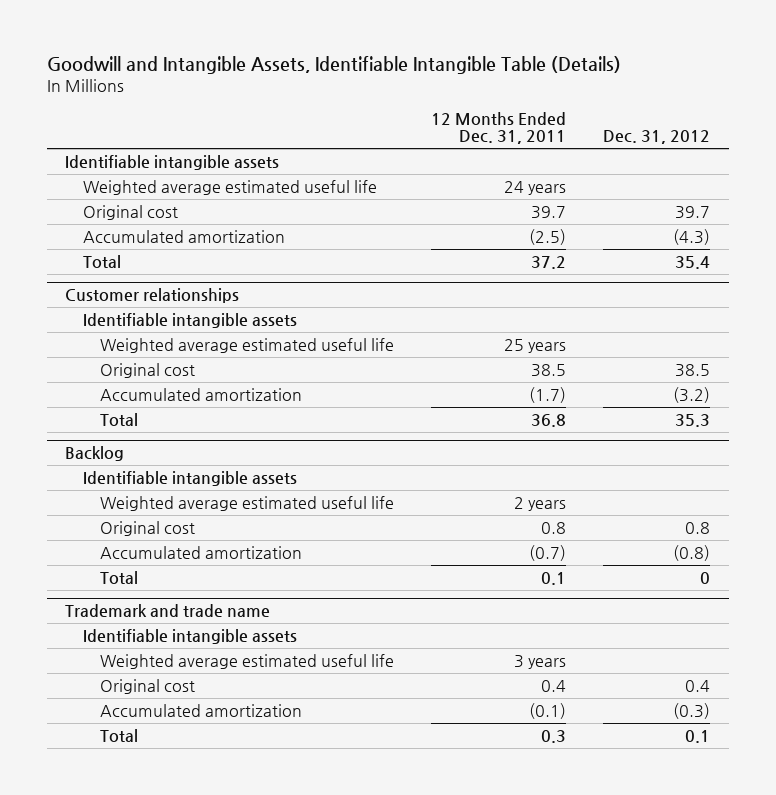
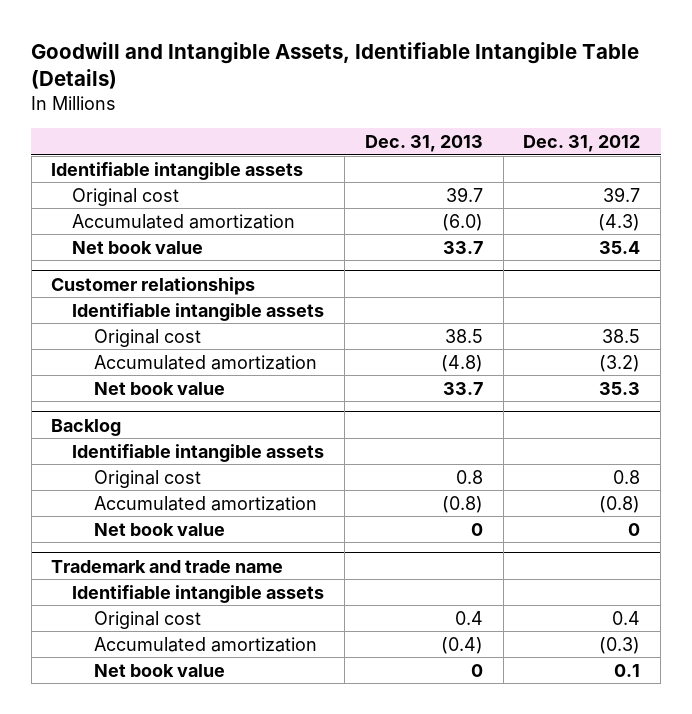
- | 12 Months Ended Dec. 31, 2011 | Dec. 31, 2012
+ | Dec. 31, 2013 | Dec. 31, 2012
- Weighted average estimated useful life | 24 years |
- Total | 37.2 | 35.4
+ Net book value | 33.7 | 35.4
@ Customer relationships
- Weighted average estimated useful life | 25 years |
- Total | 36.8 | 35.3
+ Net book value | 33.7 | 35.3
@ Backlog
- Weighted average estimated useful life | 2 years |
- Total | 0.1 | 0
+ Net book value | 0 | 0
@ Trademark and trade name
- Weighted average estimated useful life | 3 years |
- Total | 0.3 | 0.1
+ Net book value | 0 | 0.1

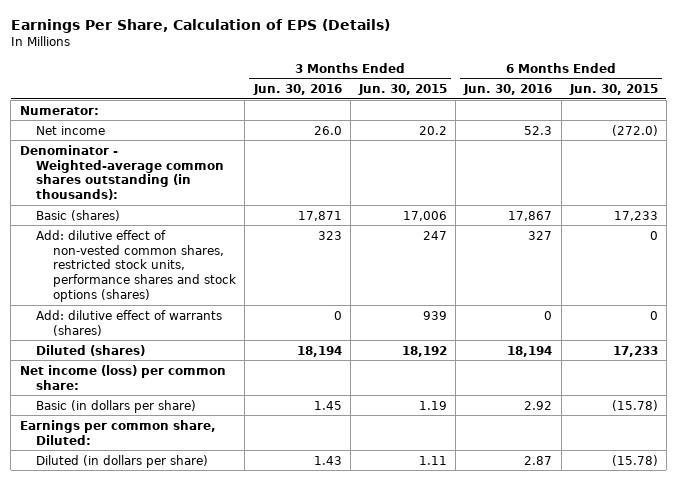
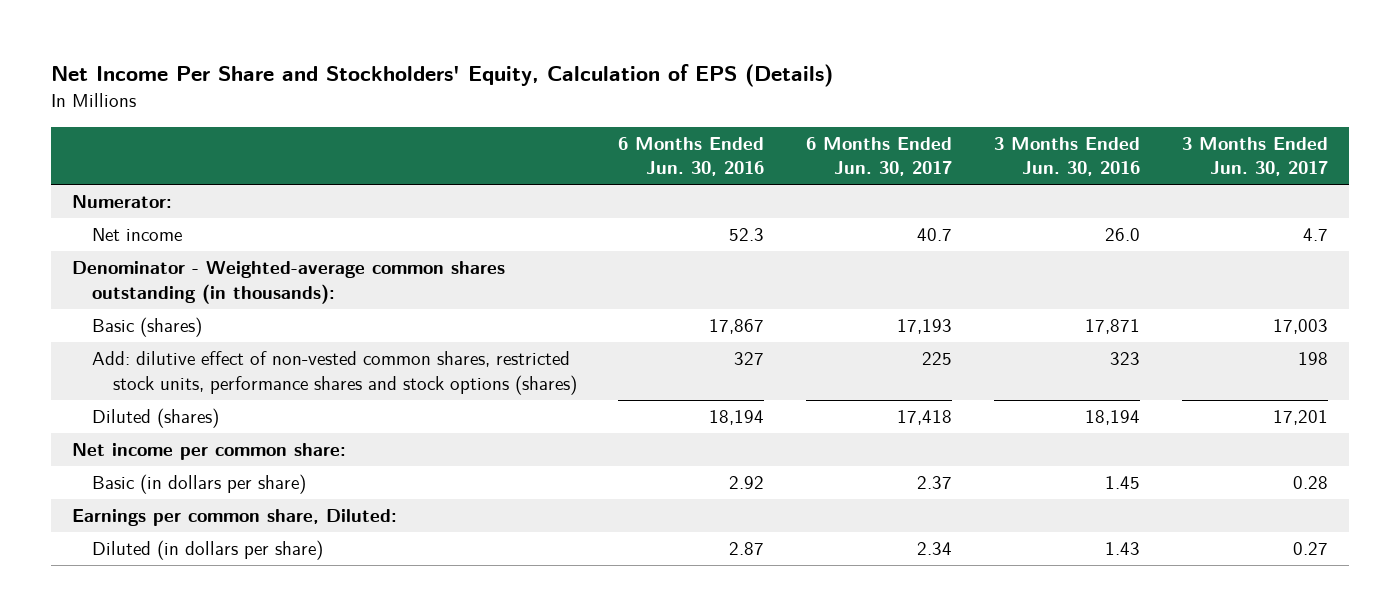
- Earnings Per Share, Calculation of EPS (Details)
+ Net Income Per Share and Stockholders' Equity, Calculation of EPS (Details)
- | 3 Months Ended Jun. 30, 2016 | 3 Months Ended Jun. 30, 2015 | 6 Months Ended Jun. 30, 2016 | 6 Months Ended Jun. 30, 2015
+ | 6 Months Ended Jun. 30, 2016 | 6 Months Ended Jun. 30, 2017 | 3 Months Ended Jun. 30, 2016 | 3 Months Ended Jun. 30, 2017
- Add: dilutive effect of warrants (shares) | 0 | 939 | 0 | 0
- Net income (loss) per common share:
+ Net income per common share:

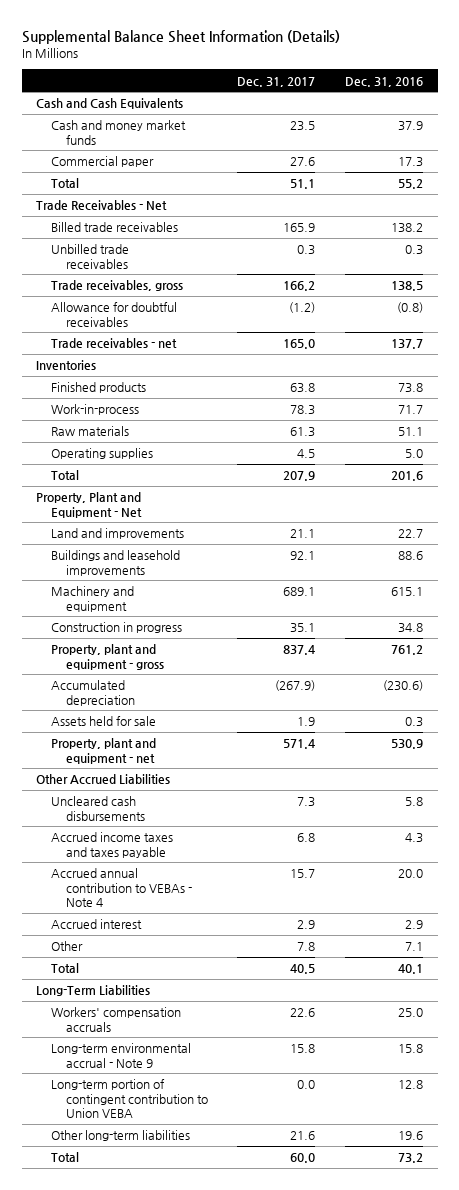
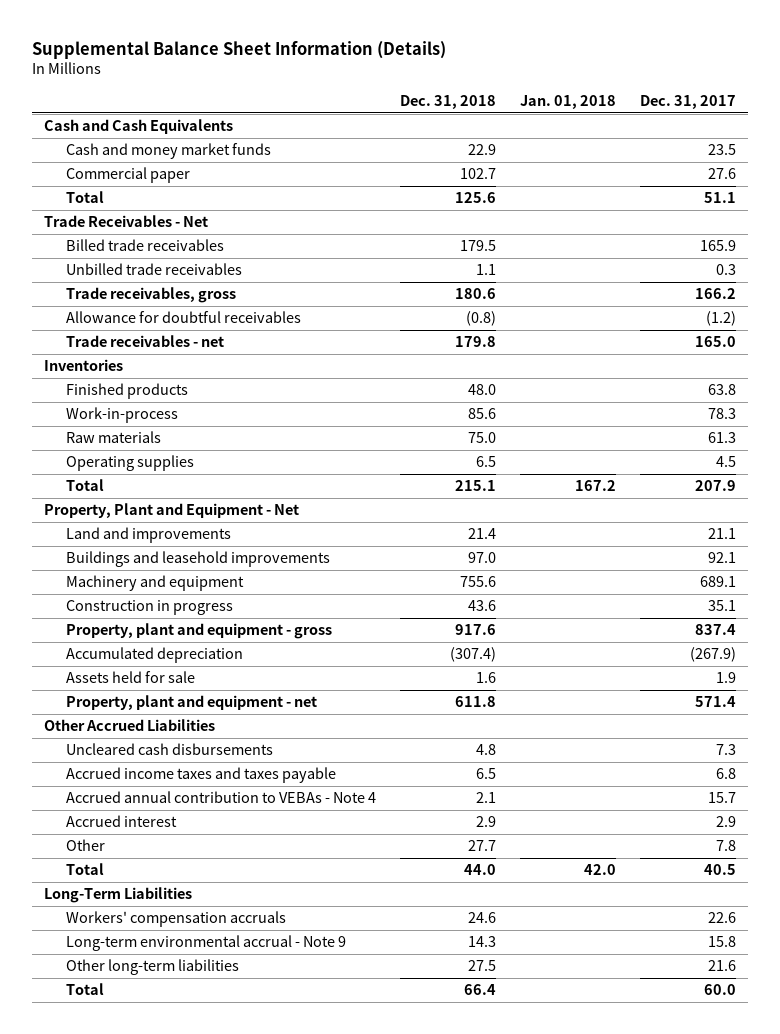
- | Dec. 31, 2017 | Dec. 31, 2016
+ | Dec. 31, 2018 | Jan. 01, 2018 | Dec. 31, 2017
- Long-term portion of contingent contribution to Union VEBA | 0.0 | 12.8

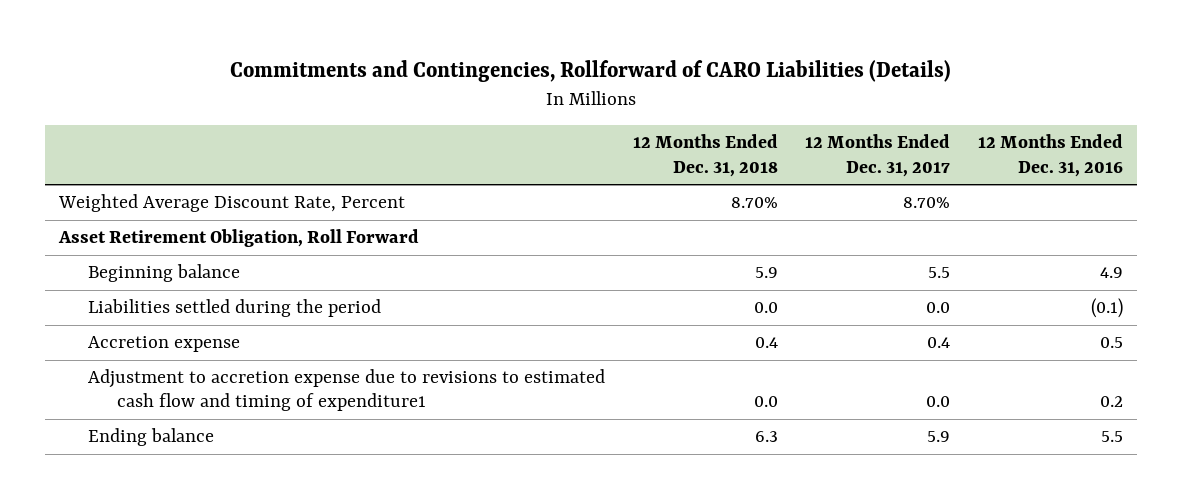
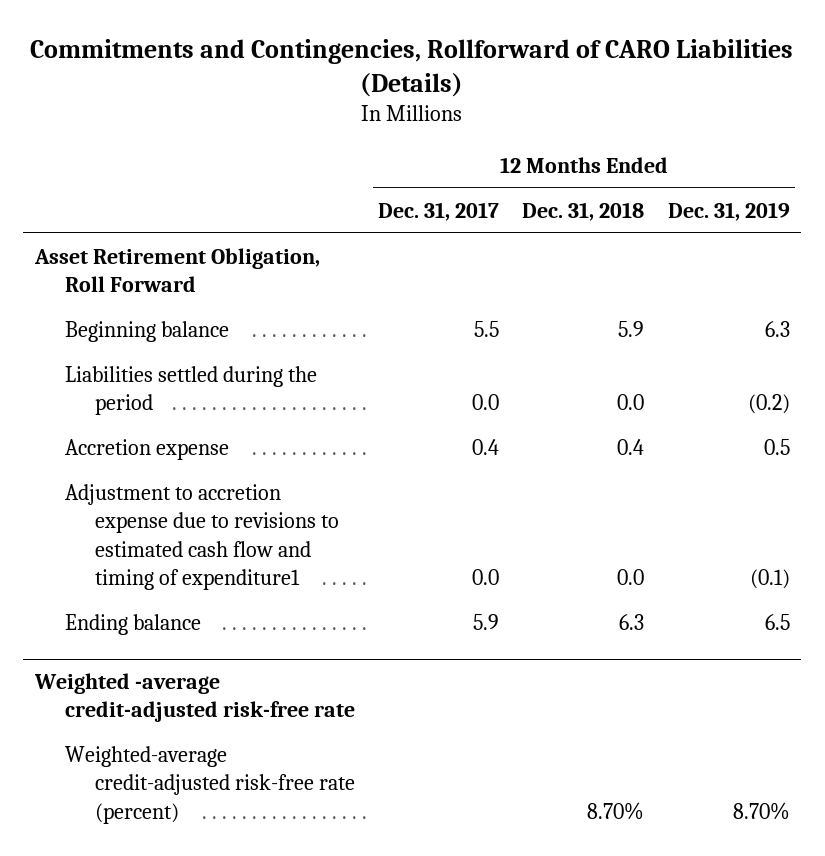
- | 12 Months Ended Dec. 31, 2018 | 12 Months Ended Dec. 31, 2017 | 12 Months Ended Dec. 31, 2016
+ | 12 Months Ended Dec. 31, 2017 | 12 Months Ended Dec. 31, 2018 | 12 Months Ended Dec. 31, 2019
- Weighted Average Discount Rate, Percent | 8.70% | 8.70% |
+ Weighted -average credit-adjusted risk-free rate
+ Weighted-average credit-adjusted risk-free rate (percent) | | 8.70% | 8.70%

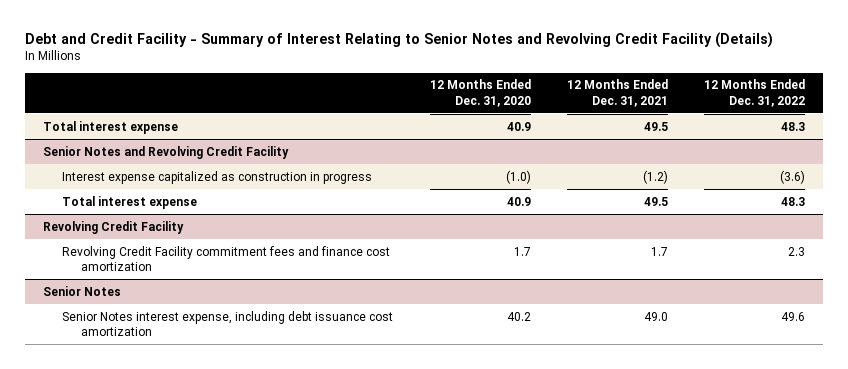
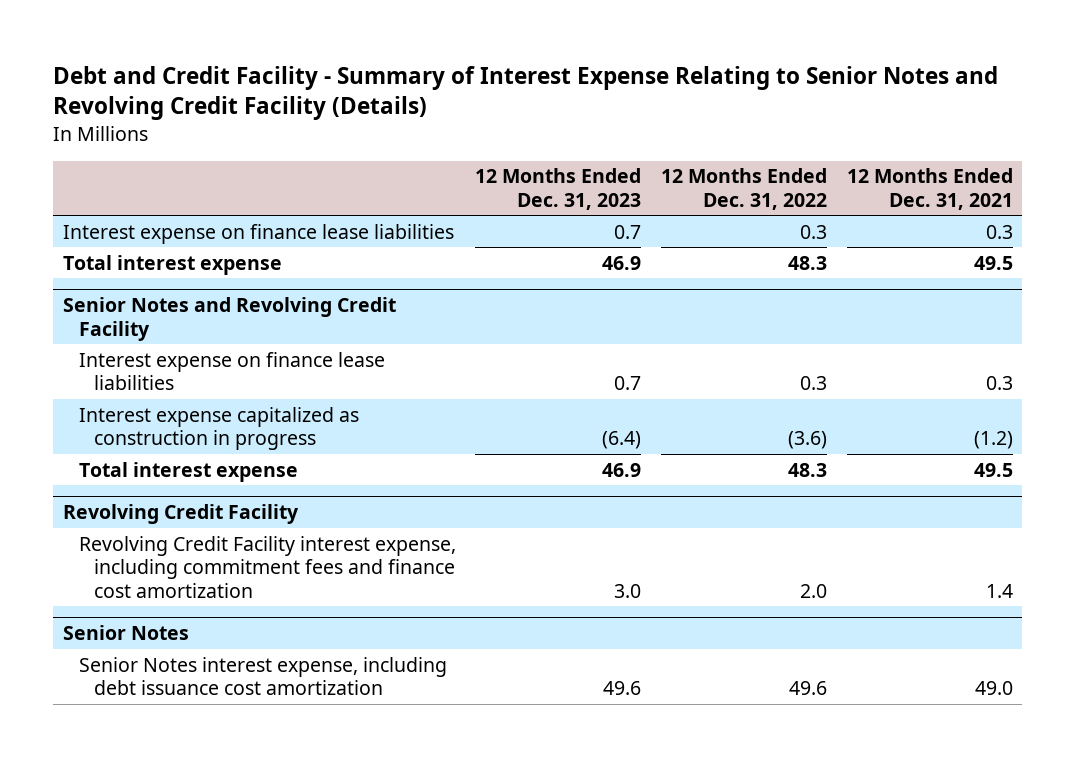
- Debt and Credit Facility - Summary of Interest Relating to Senior Notes and Revolving Credit Facility (Details)
+ Debt and Credit Facility - Summary of Interest Expense Relating to Senior Notes and Revolving Credit Facility (Details)
- | 12 Months Ended Dec. 31, 2020 | 12 Months Ended Dec. 31, 2021 | 12 Months Ended Dec. 31, 2022
+ | 12 Months Ended Dec. 31, 2023 | 12 Months Ended Dec. 31, 2022 | 12 Months Ended Dec. 31, 2021
+ Interest expense on finance lease liabilities | 0.7 | 0.3 | 0.3
@ Senior Notes and Revolving Credit Facility
+ Interest expense on finance lease liabilities | 0.7 | 0.3 | 0.3
@ Revolving Credit Facility
- Revolving Credit Facility commitment fees and finance cost amortization | 1.7 | 1.7 | 2.3
+ Revolving Credit Facility interest expense, including commitment fees and finance cost amortization | 3.0 | 2.0 | 1.4

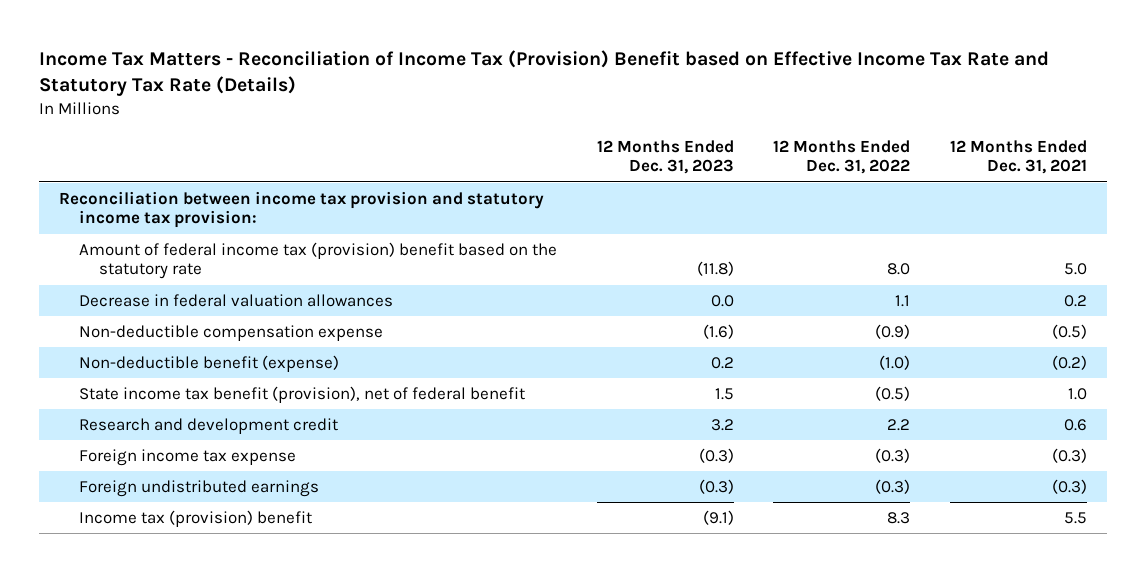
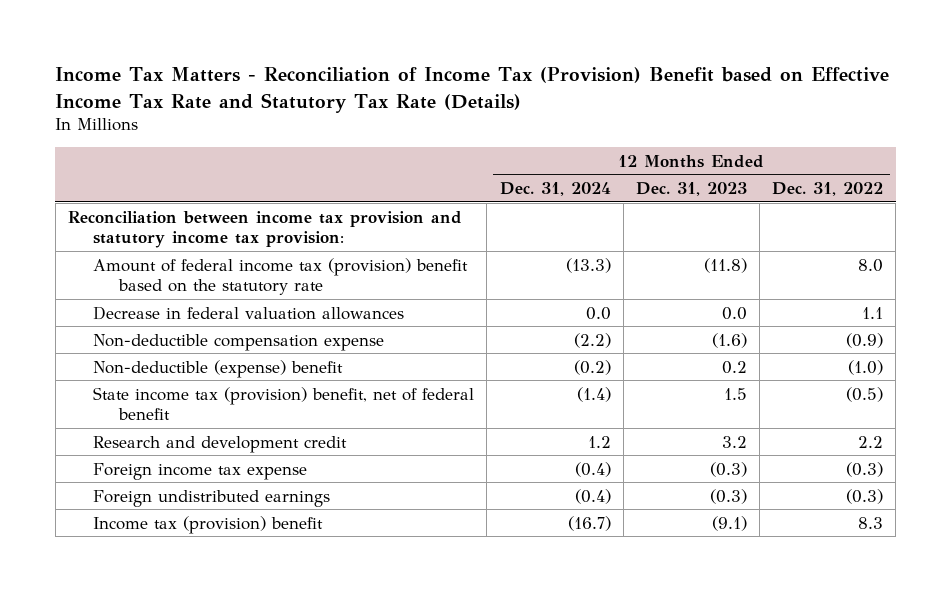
- | 12 Months Ended Dec. 31, 2023 | 12 Months Ended Dec. 31, 2022 | 12 Months Ended Dec. 31, 2021
+ | 12 Months Ended Dec. 31, 2024 | 12 Months Ended Dec. 31, 2023 | 12 Months Ended Dec. 31, 2022
- Non-deductible benefit (expense) | 0.2 | (1.0) | (0.2)
- State income tax benefit (provision), net of federal benefit | 1.5 | (0.5) | 1.0
+ Non-deductible (expense) benefit | (0.2) | 0.2 | (1.0)
+ State income tax (provision) benefit, net of federal benefit | (1.4) | 1.5 | (0.5)

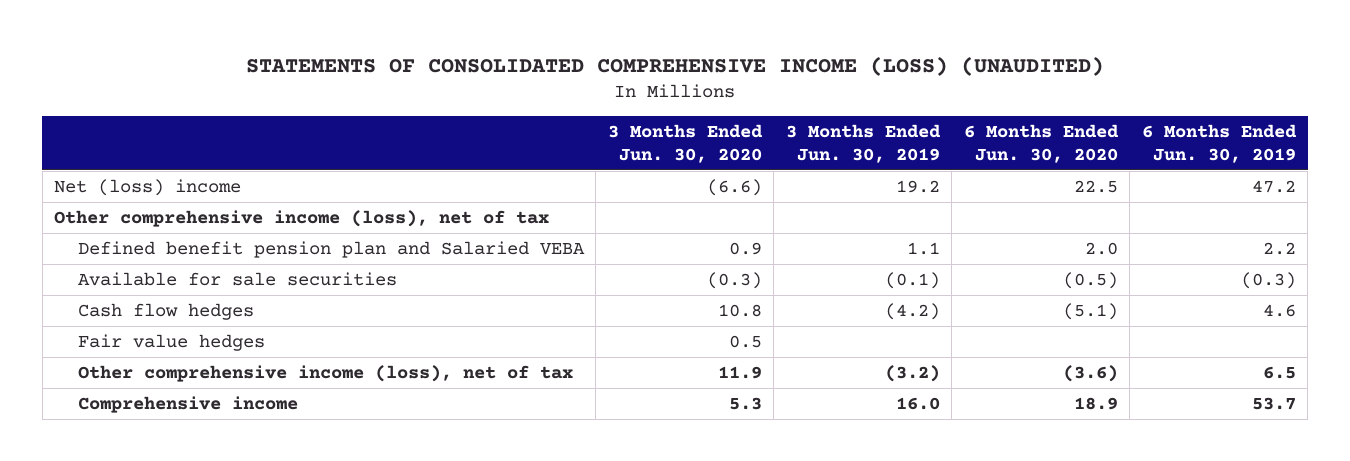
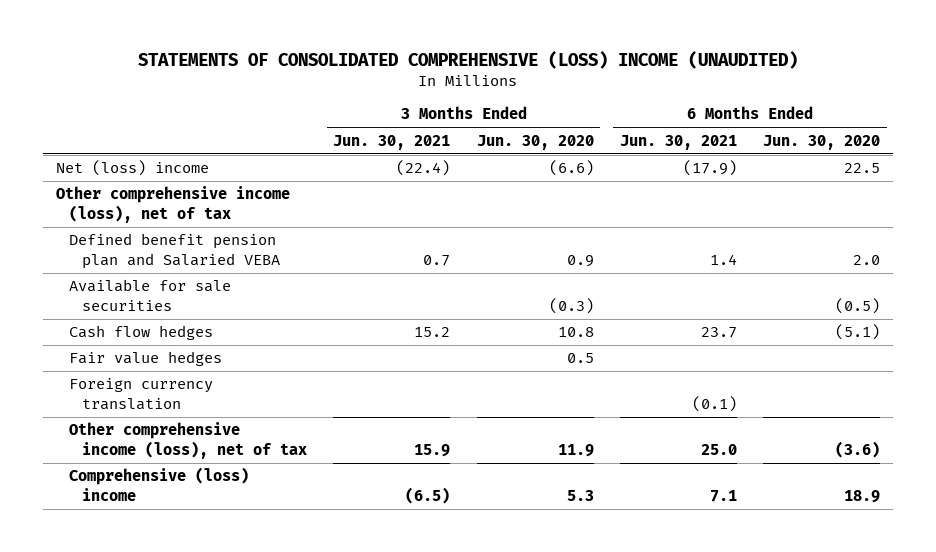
- STATEMENTS OF CONSOLIDATED COMPREHENSIVE INCOME (LOSS) (UNAUDITED)
+ STATEMENTS OF CONSOLIDATED COMPREHENSIVE (LOSS) INCOME (UNAUDITED)
- | 3 Months Ended Jun. 30, 2020 | 3 Months Ended Jun. 30, 2019 | 6 Months Ended Jun. 30, 2020 | 6 Months Ended Jun. 30, 2019
+ | 3 Months Ended Jun. 30, 2021 | 3 Months Ended Jun. 30, 2020 | 6 Months Ended Jun. 30, 2021 | 6 Months Ended Jun. 30, 2020
+ Foreign currency translation | | | (0.1) |
- Comprehensive income | 5.3 | 16.0 | 18.9 | 53.7
+ Comprehensive (loss) income | (6.5) | 5.3 | 7.1 | 18.9

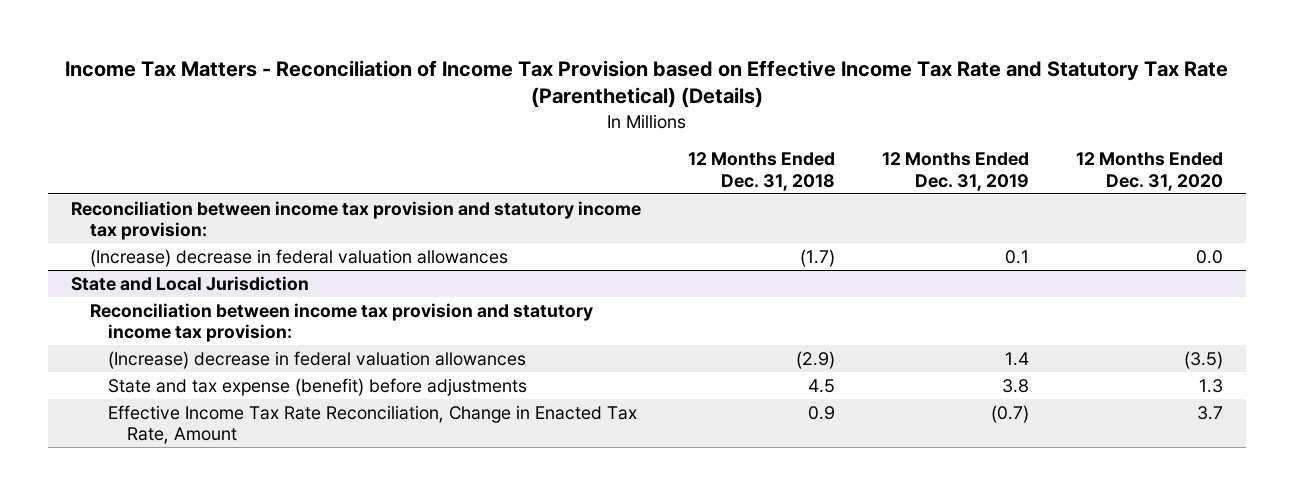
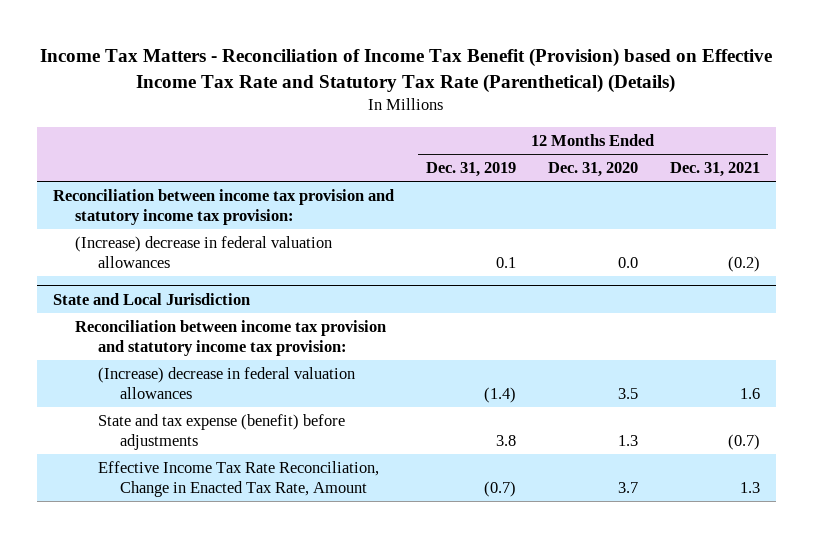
- Income Tax Matters - Reconciliation of Income Tax Provision based on Effective Income Tax Rate and Statutory Tax Rate (Parenthetical) (Details)
+ Income Tax Matters - Reconciliation of Income Tax Benefit (Provision) based on Effective Income Tax Rate and Statutory Tax Rate (Parenthetical) (Details)
- | 12 Months Ended Dec. 31, 2018 | 12 Months Ended Dec. 31, 2019 | 12 Months Ended Dec. 31, 2020
+ | 12 Months Ended Dec. 31, 2019 | 12 Months Ended Dec. 31, 2020 | 12 Months Ended Dec. 31, 2021
@ State and Local Jurisdiction
- (Increase) decrease in federal valuation allowances | (2.9) | 1.4 | (3.5)
+ (Increase) decrease in federal valuation allowances | (1.4) | 3.5 | 1.6

